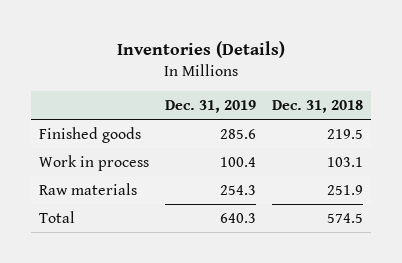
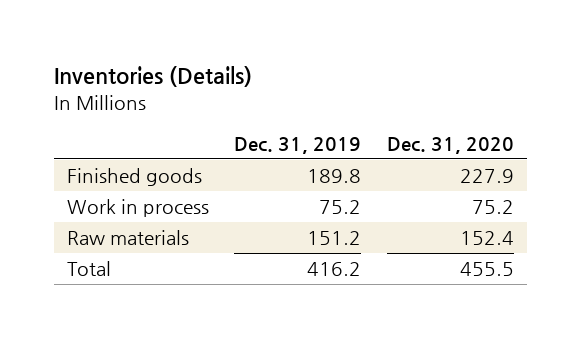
- | Dec. 31, 2019 | Dec. 31, 2018
+ | Dec. 31, 2019 | Dec. 31, 2020
- Finished goods | 285.6 | 219.5
- Work in process | 100.4 | 103.1
- Raw materials | 254.3 | 251.9
- Total | 640.3 | 574.5
+ Finished goods | 189.8 | 227.9
+ Work in process | 75.2 | 75.2
+ Raw materials | 151.2 | 152.4
+ Total | 416.2 | 455.5

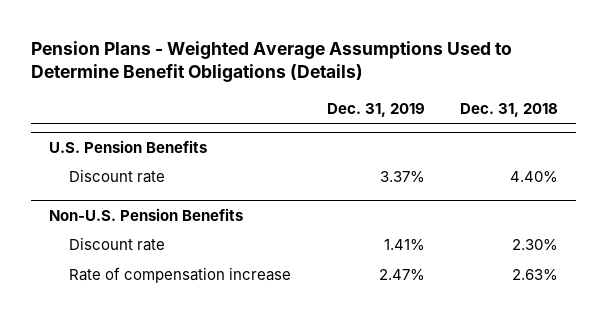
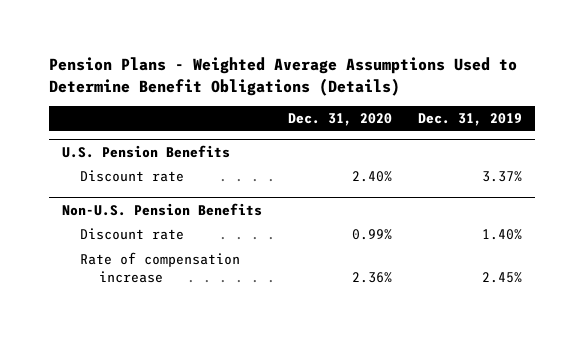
- | Dec. 31, 2019 | Dec. 31, 2018
+ | Dec. 31, 2020 | Dec. 31, 2019
@ Non-U.S. Pension Benefits
- Discount rate | 1.41% | 2.30%
- Rate of compensation increase | 2.47% | 2.63%
+ Discount rate | 0.99% | 1.40%
+ Rate of compensation increase | 2.36% | 2.45%

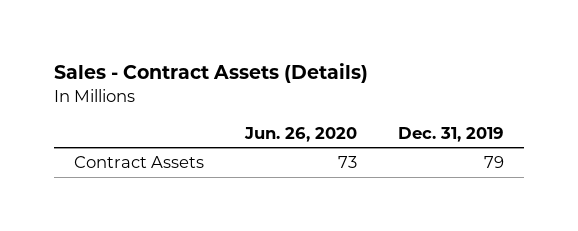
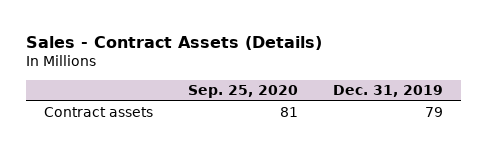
- | Jun. 26, 2020 | Dec. 31, 2019
+ | Sep. 25, 2020 | Dec. 31, 2019
- Contract Assets | 73 | 79
+ Contract assets | 81 | 79

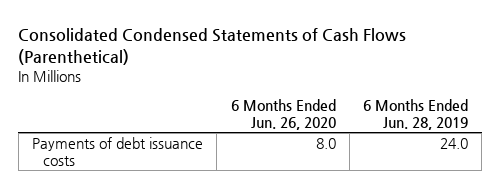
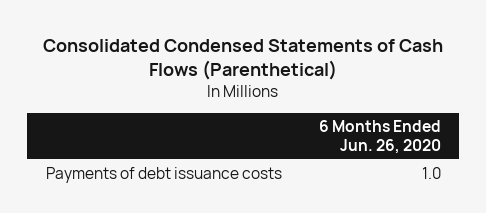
- | 6 Months Ended Jun. 26, 2020 | 6 Months Ended Jun. 28, 2019
+ | 6 Months Ended Jun. 26, 2020
- Payments of debt issuance costs | 8.0 | 24.0
+ Payments of debt issuance costs | 1.0

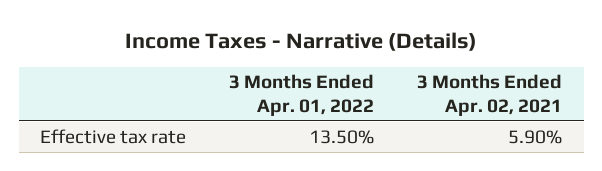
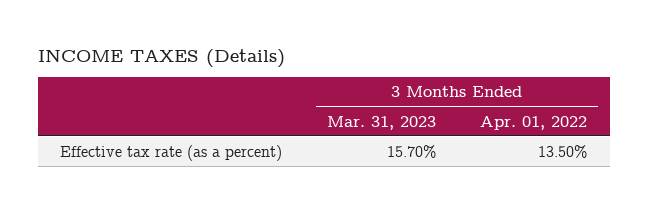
- Income Taxes - Narrative (Details)
+ INCOME TAXES (Details)
- | 3 Months Ended Apr. 01, 2022 | 3 Months Ended Apr. 02, 2021
+ | 3 Months Ended Mar. 31, 2023 | 3 Months Ended Apr. 01, 2022
- Effective tax rate | 13.50% | 5.90%
+ Effective tax rate (as a percent) | 15.70% | 13.50%

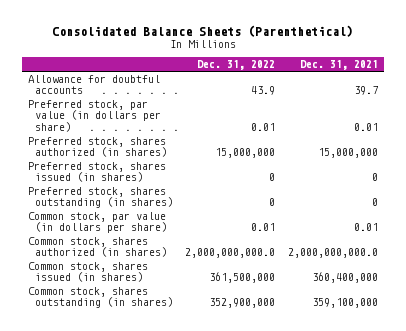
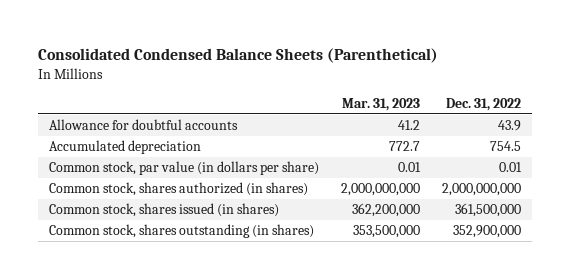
- Consolidated Balance Sheets (Parenthetical)
+ Consolidated Condensed Balance Sheets (Parenthetical)
- | Dec. 31, 2022 | Dec. 31, 2021
+ | Mar. 31, 2023 | Dec. 31, 2022
- Preferred stock, par value (in dollars per share) | 0.01 | 0.01
- Preferred stock, shares authorized (in shares) | 15,000,000 | 15,000,000
- Preferred stock, shares issued (in shares) | 0 | 0
- Preferred stock, shares outstanding (in shares) | 0 | 0
+ Accumulated depreciation | 772.7 | 754.5
- Common stock, shares authorized (in shares) | 2,000,000,000.0 | 2,000,000,000.0
+ Common stock, shares authorized (in shares) | 2,000,000,000 | 2,000,000,000

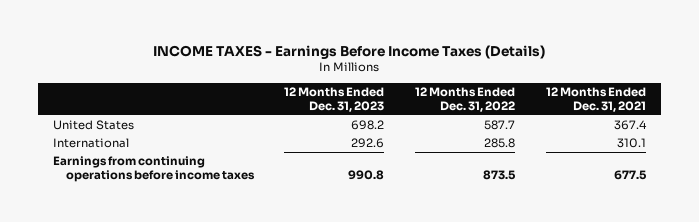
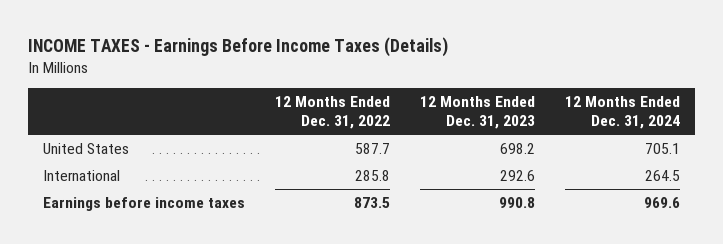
- | 12 Months Ended Dec. 31, 2023 | 12 Months Ended Dec. 31, 2022 | 12 Months Ended Dec. 31, 2021
+ | 12 Months Ended Dec. 31, 2022 | 12 Months Ended Dec. 31, 2023 | 12 Months Ended Dec. 31, 2024
- Earnings from continuing operations before income taxes | 990.8 | 873.5 | 677.5
+ Earnings before income taxes | 873.5 | 990.8 | 969.6

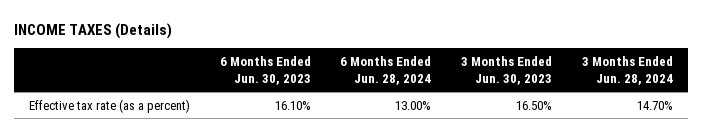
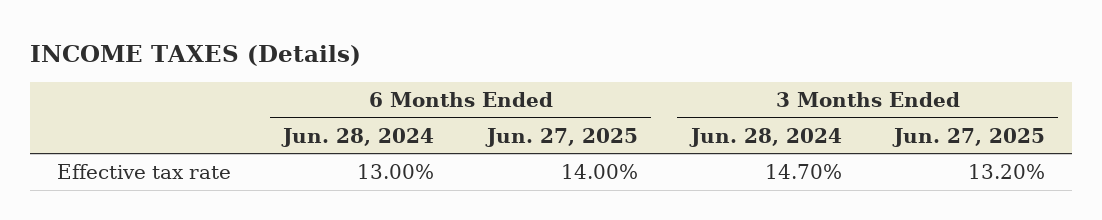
- | 6 Months Ended Jun. 30, 2023 | 6 Months Ended Jun. 28, 2024 | 3 Months Ended Jun. 30, 2023 | 3 Months Ended Jun. 28, 2024
+ | 6 Months Ended Jun. 28, 2024 | 6 Months Ended Jun. 27, 2025 | 3 Months Ended Jun. 28, 2024 | 3 Months Ended Jun. 27, 2025
- Effective tax rate (as a percent) | 16.10% | 13.00% | 16.50% | 14.70%
+ Effective tax rate | 13.00% | 14.00% | 14.70% | 13.20%

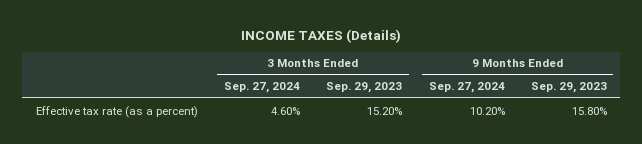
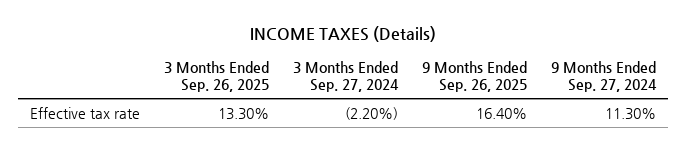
- | 3 Months Ended Sep. 27, 2024 | 3 Months Ended Sep. 29, 2023 | 9 Months Ended Sep. 27, 2024 | 9 Months Ended Sep. 29, 2023
+ | 3 Months Ended Sep. 26, 2025 | 3 Months Ended Sep. 27, 2024 | 9 Months Ended Sep. 26, 2025 | 9 Months Ended Sep. 27, 2024
- Effective tax rate (as a percent) | 4.60% | 15.20% | 10.20% | 15.80%
+ Effective tax rate | 13.30% | (2.20%) | 16.40% | 11.30%

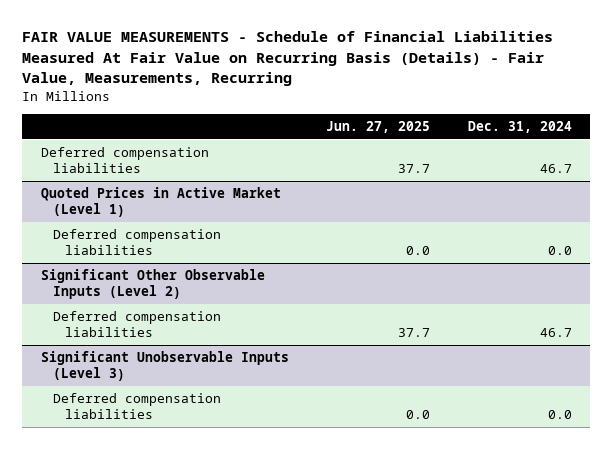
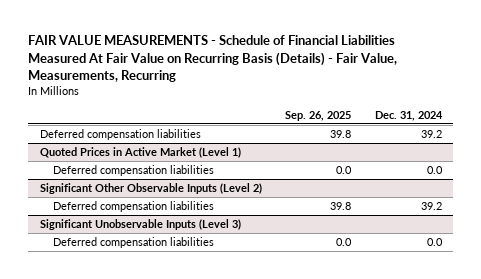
- | Jun. 27, 2025 | Dec. 31, 2024
+ | Sep. 26, 2025 | Dec. 31, 2024
- Deferred compensation liabilities | 37.7 | 46.7
+ Deferred compensation liabilities | 39.8 | 39.2
@ Significant Other Observable Inputs (Level 2)
- Deferred compensation liabilities | 37.7 | 46.7
+ Deferred compensation liabilities | 39.8 | 39.2

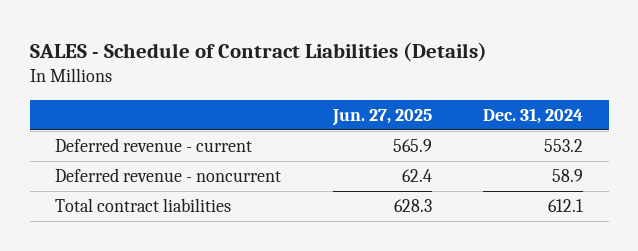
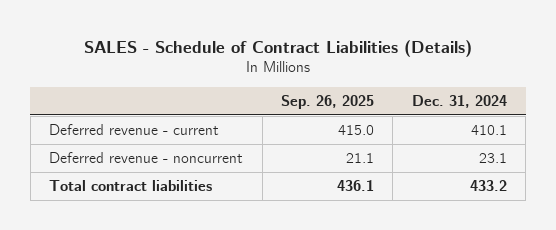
- | Jun. 27, 2025 | Dec. 31, 2024
+ | Sep. 26, 2025 | Dec. 31, 2024
- Deferred revenue - current | 565.9 | 553.2
- Deferred revenue - noncurrent | 62.4 | 58.9
- Total contract liabilities | 628.3 | 612.1
+ Deferred revenue - current | 415.0 | 410.1
+ Deferred revenue - noncurrent | 21.1 | 23.1
+ Total contract liabilities | 436.1 | 433.2

